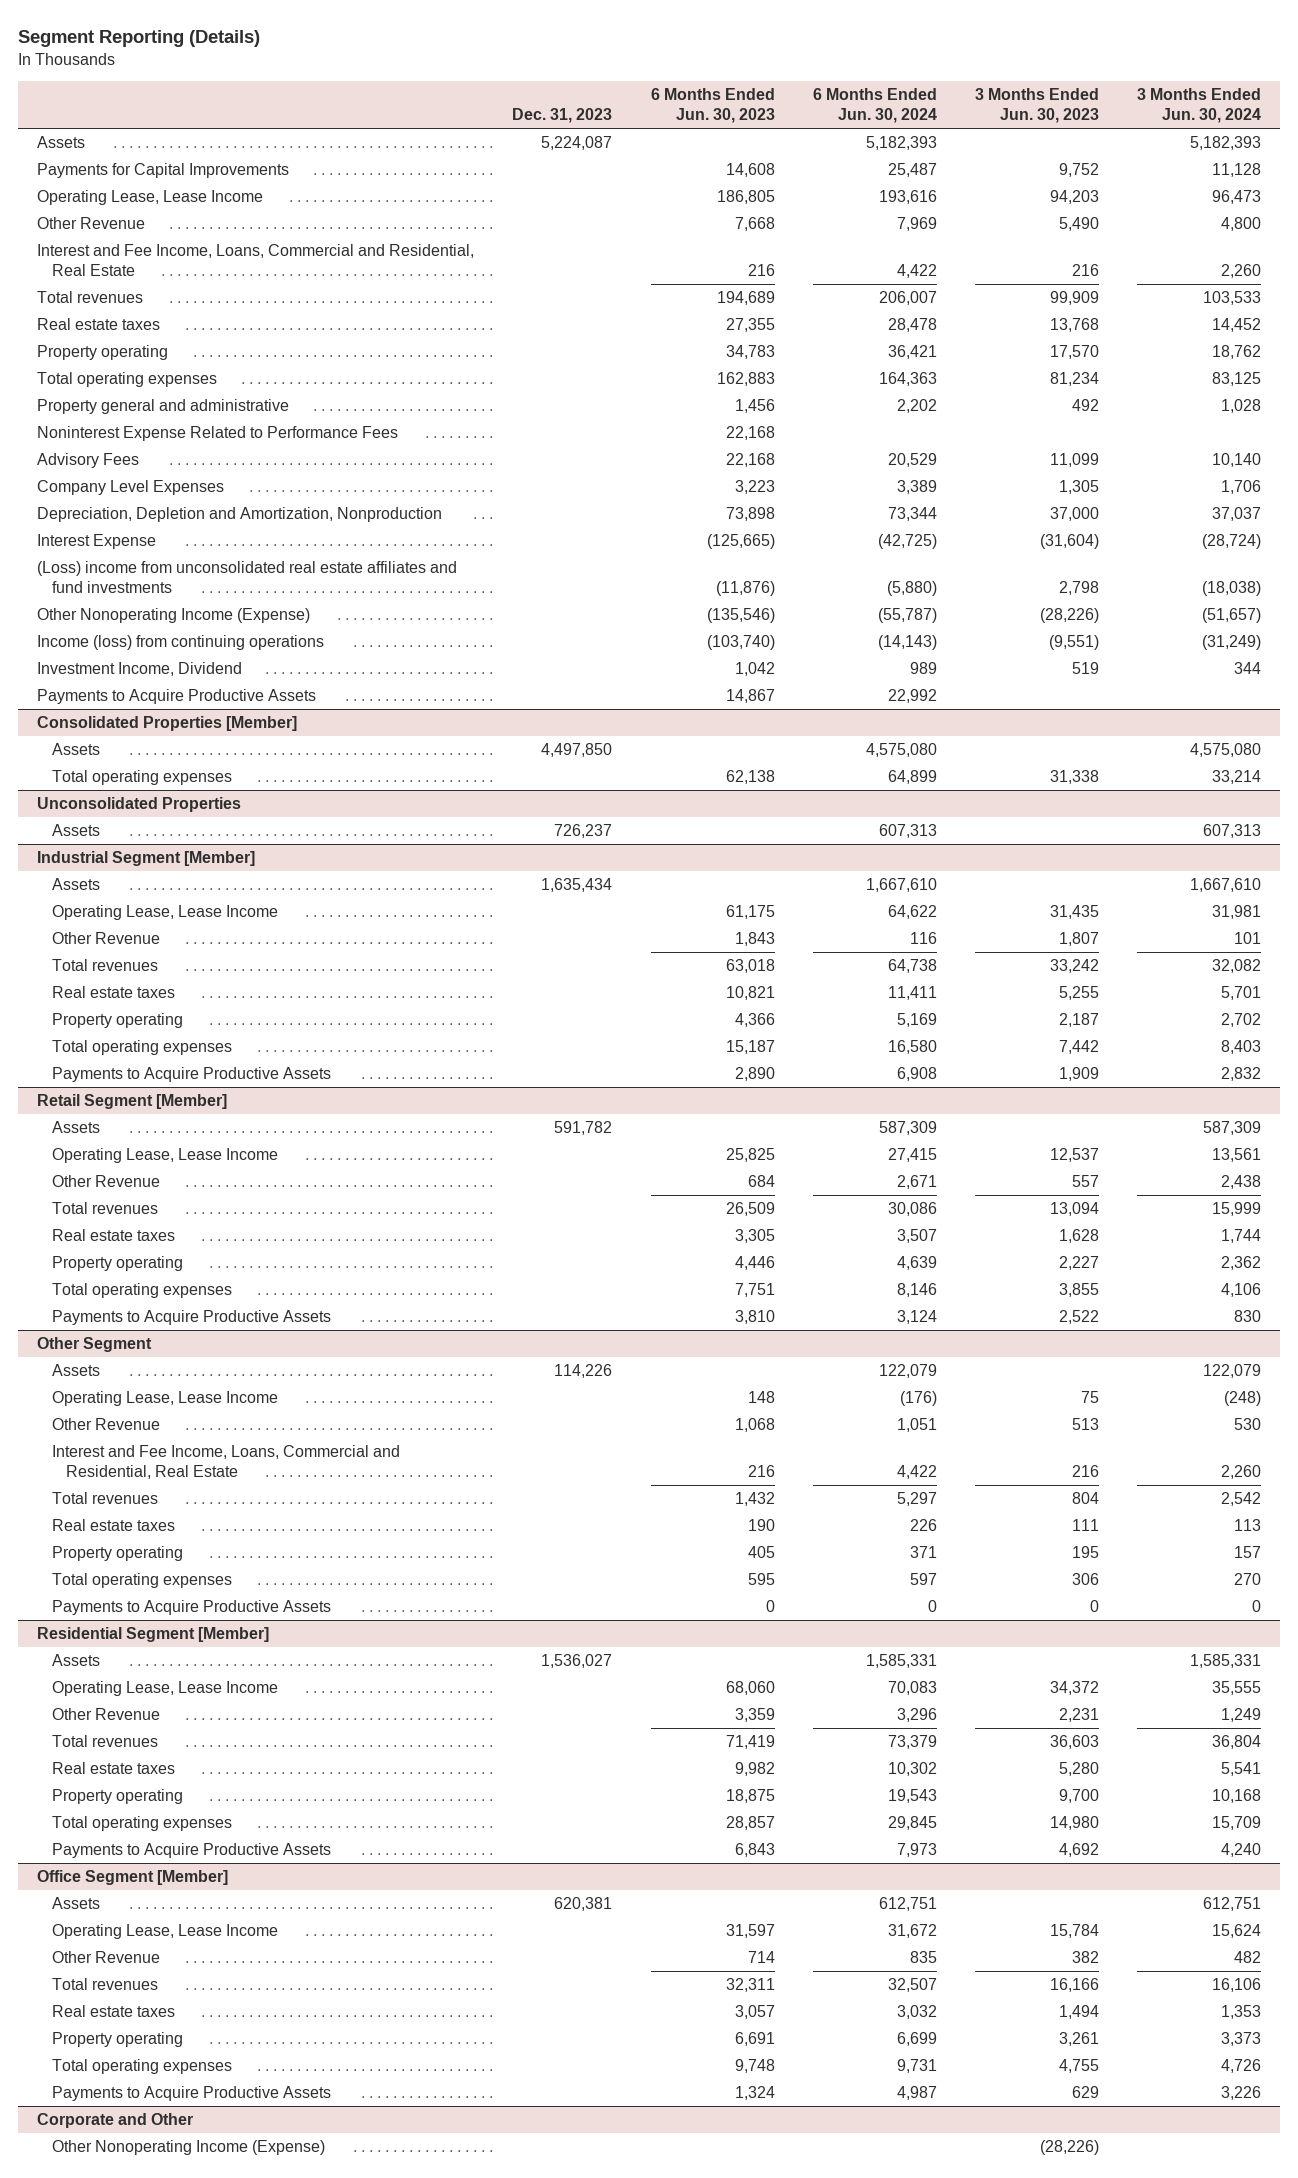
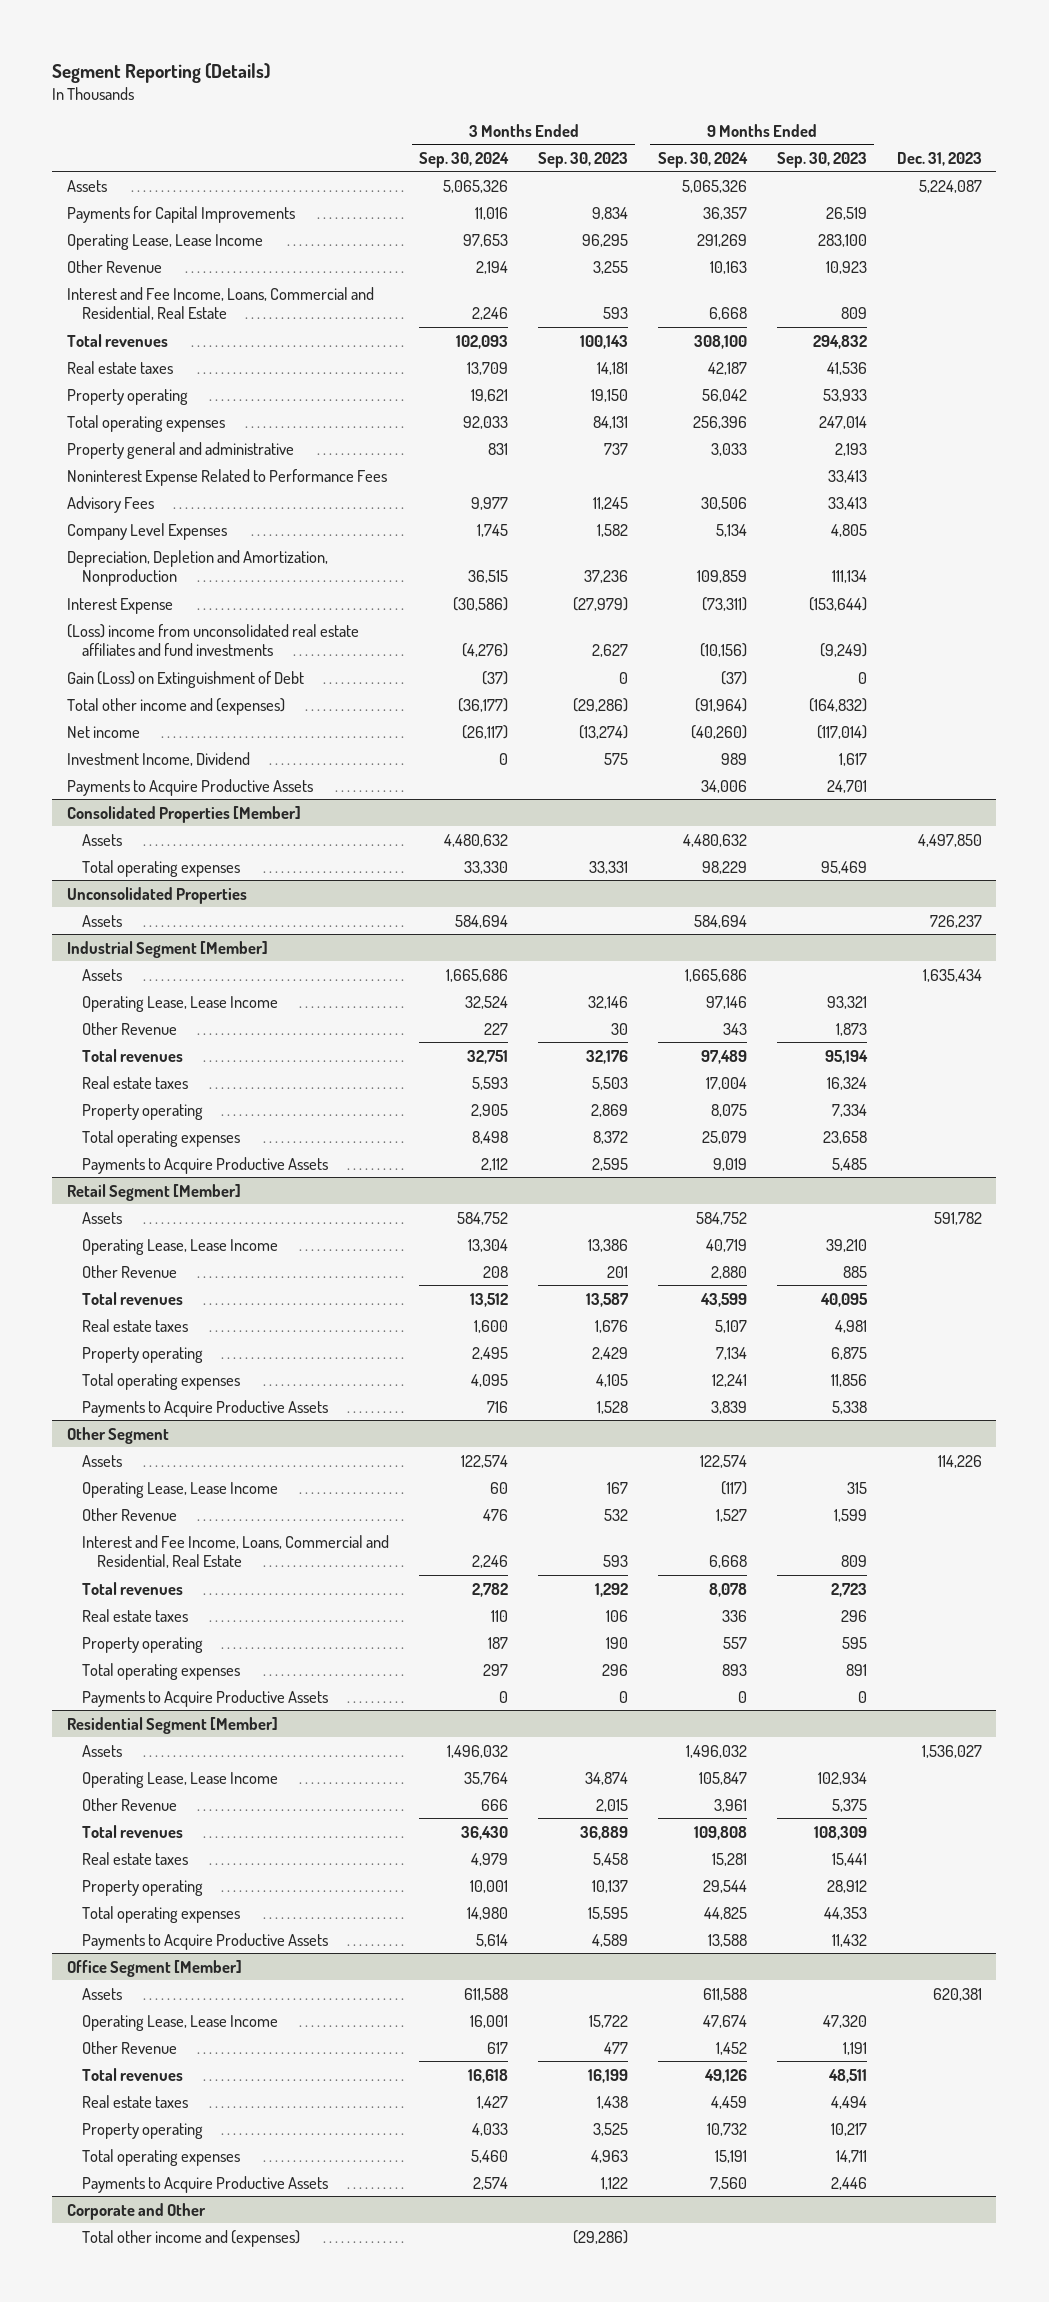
- | Dec. 31, 2023 | 6 Months Ended Jun. 30, 2023 | 6 Months Ended Jun. 30, 2024 | 3 Months Ended Jun. 30, 2023 | 3 Months Ended Jun. 30, 2024
+ | 3 Months Ended Sep. 30, 2024 | 3 Months Ended Sep. 30, 2023 | 9 Months Ended Sep. 30, 2024 | 9 Months Ended Sep. 30, 2023 | Dec. 31, 2023
- Other Nonoperating Income (Expense) | | (135,546) | (55,787) | (28,226) | (51,657)
- Income (loss) from continuing operations | | (103,740) | (14,143) | (9,551) | (31,249)
+ Gain (Loss) on Extinguishment of Debt | (37) | 0 | (37) | 0 |
+ Total other income and (expenses) | (36,177) | (29,286) | (91,964) | (164,832) |
+ Net income | (26,117) | (13,274) | (40,260) | (117,014) |
@ Corporate and Other
- Other Nonoperating Income (Expense) | | | | (28,226) |
+ Total other income and (expenses) | | (29,286) | | |

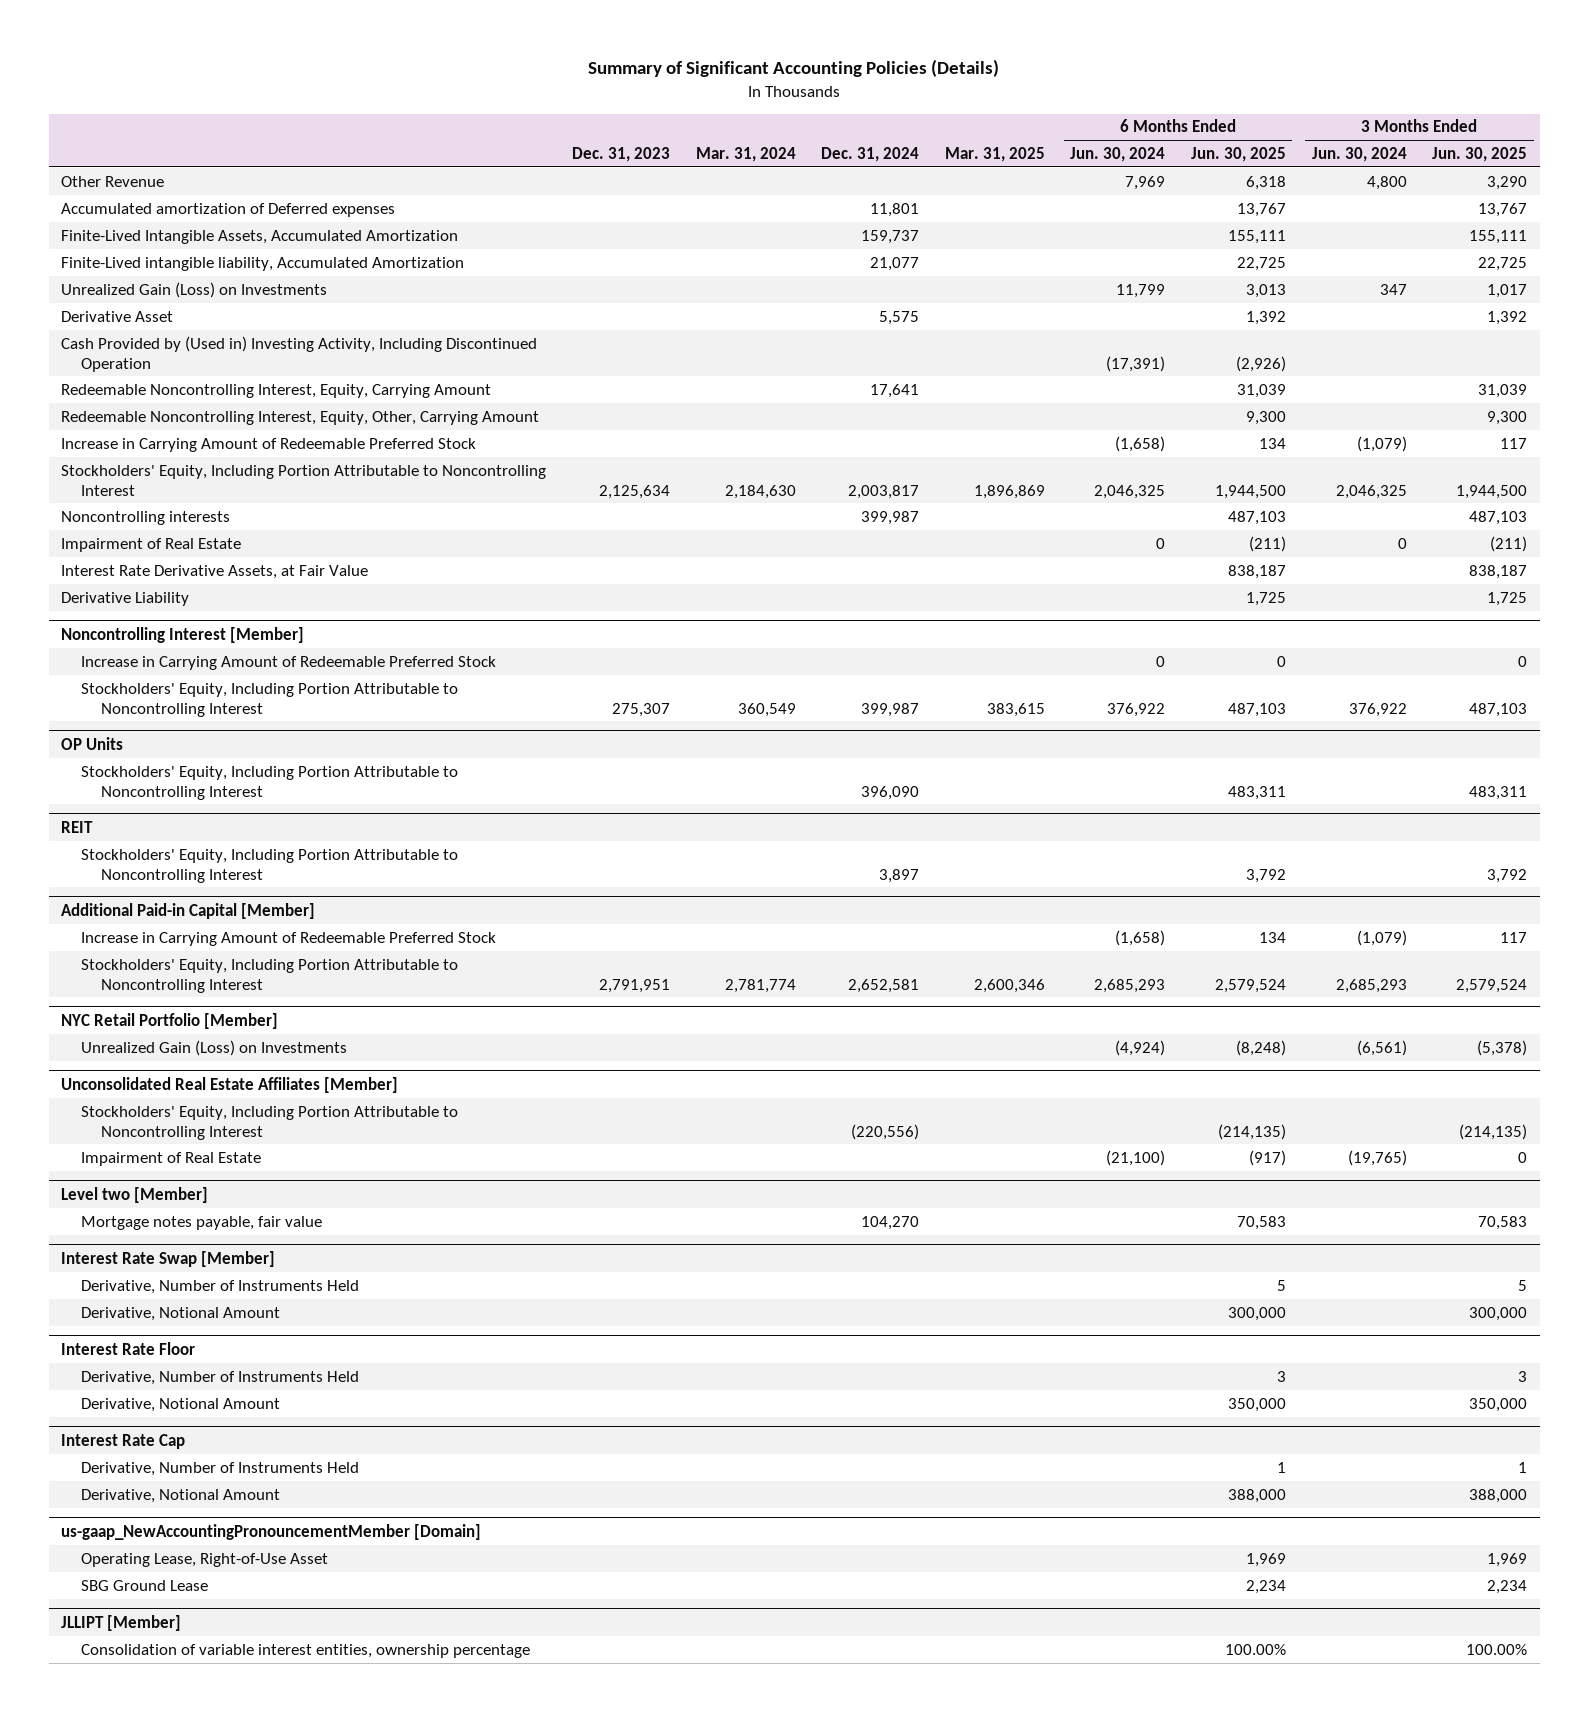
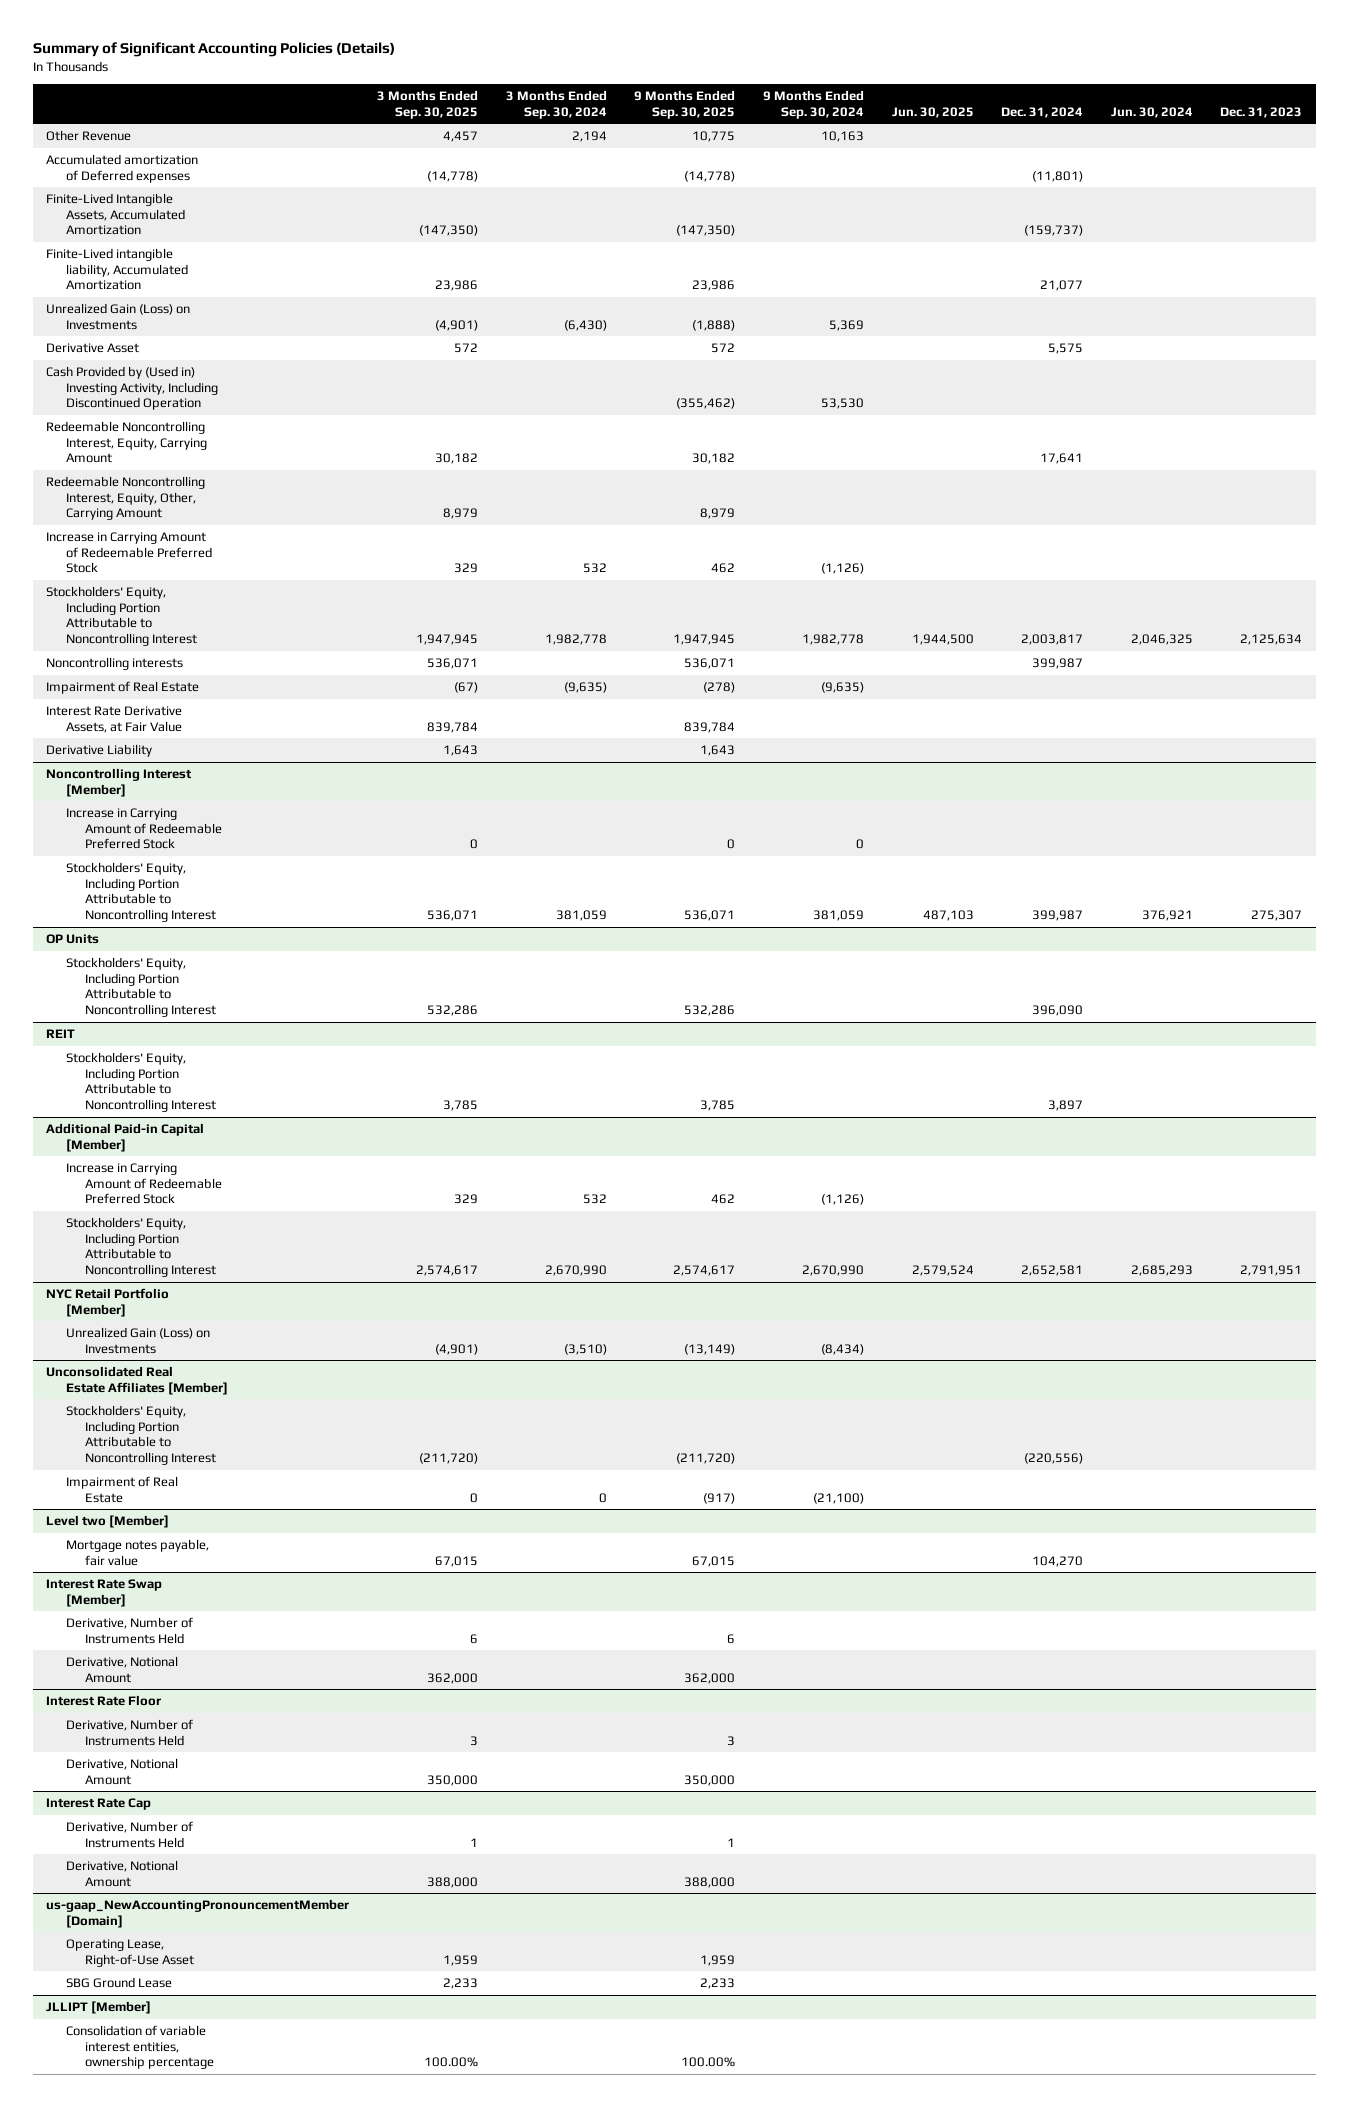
- | Dec. 31, 2023 | Mar. 31, 2024 | Dec. 31, 2024 | Mar. 31, 2025 | 6 Months Ended Jun. 30, 2024 | 6 Months Ended Jun. 30, 2025 | 3 Months Ended Jun. 30, 2024 | 3 Months Ended Jun. 30, 2025
+ | 3 Months Ended Sep. 30, 2025 | 3 Months Ended Sep. 30, 2024 | 9 Months Ended Sep. 30, 2025 | 9 Months Ended Sep. 30, 2024 | Jun. 30, 2025 | Dec. 31, 2024 | Jun. 30, 2024 | Dec. 31, 2023
- Accumulated amortization of Deferred expenses | | | 11,801 | | | 13,767 | | 13,767
- Finite-Lived Intangible Assets, Accumulated Amortization | | | 159,737 | | | 155,111 | | 155,111
+ Accumulated amortization of Deferred expenses | (14,778) | | (14,778) | | | (11,801) | |
+ Finite-Lived Intangible Assets, Accumulated Amortization | (147,350) | | (147,350) | | | (159,737) | |

